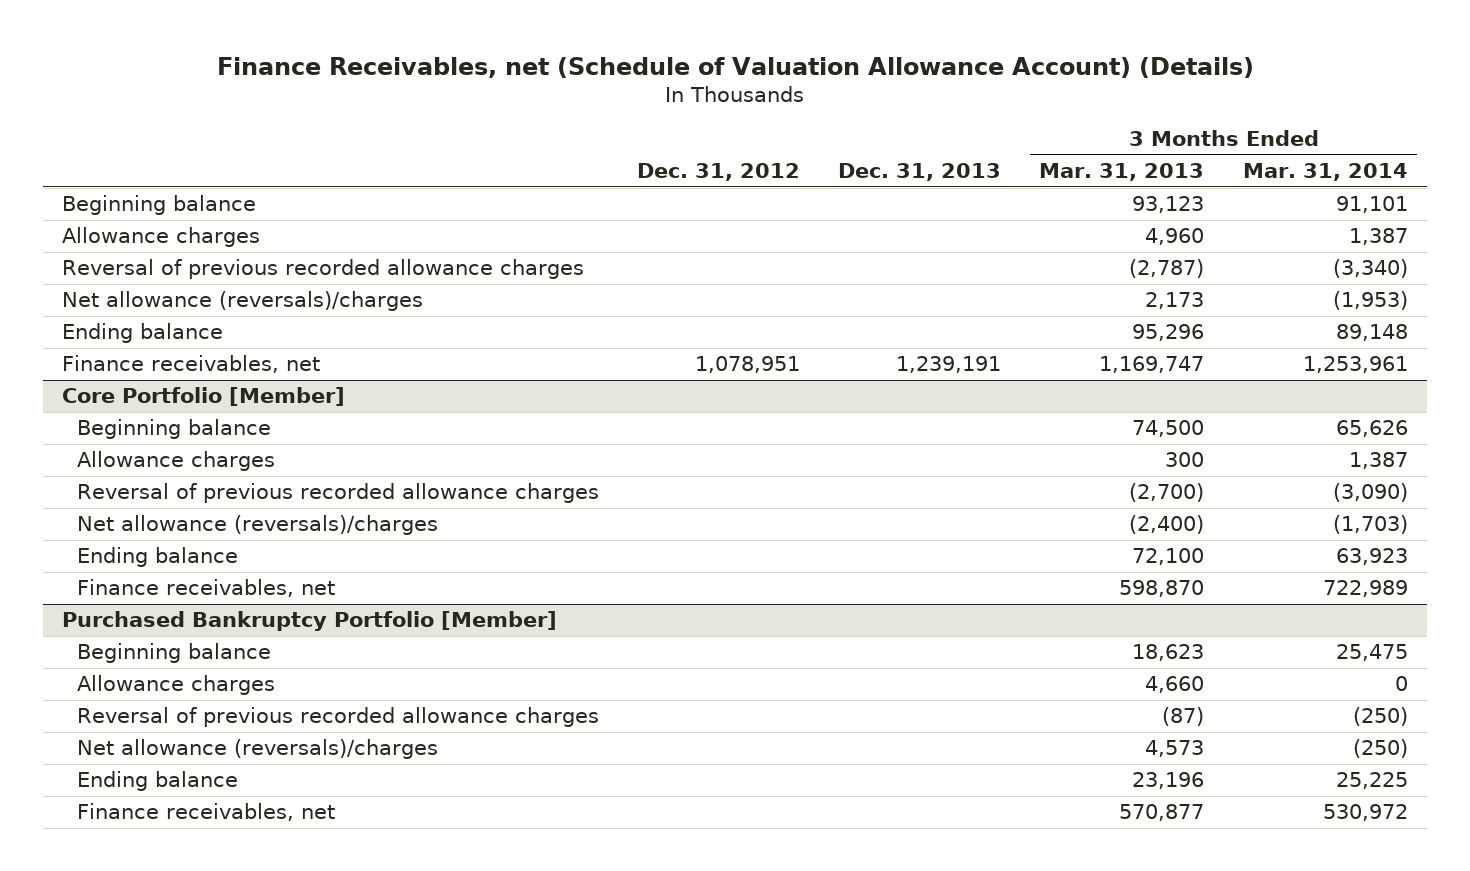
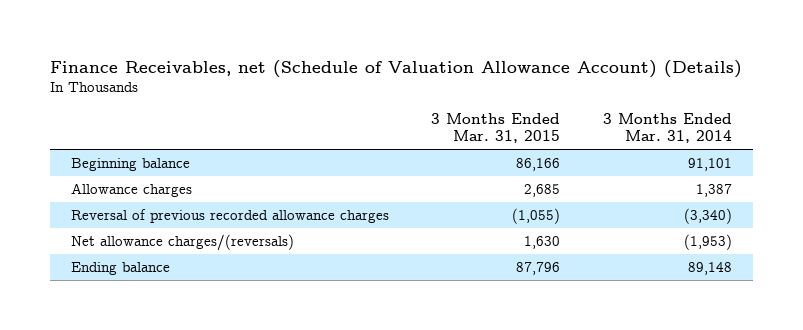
- | Dec. 31, 2012 | Dec. 31, 2013 | 3 Months Ended Mar. 31, 2013 | 3 Months Ended Mar. 31, 2014
+ | 3 Months Ended Mar. 31, 2015 | 3 Months Ended Mar. 31, 2014
- Net allowance (reversals)/charges | | | 2,173 | (1,953)
+ Net allowance charges/(reversals) | 1,630 | (1,953)
- Finance receivables, net | 1,078,951 | 1,239,191 | 1,169,747 | 1,253,961
- Core Portfolio [Member]
- Beginning balance | | | 74,500 | 65,626
- Allowance charges | | | 300 | 1,387
- Reversal of previous recorded allowance charges | | | (2,700) | (3,090)
- Net allowance (reversals)/charges | | | (2,400) | (1,703)
- Ending balance | | | 72,100 | 63,923
- Finance receivables, net | | | 598,870 | 722,989
- Purchased Bankruptcy Portfolio [Member]
- Beginning balance | | | 18,623 | 25,475
- Allowance charges | | | 4,660 | 0
- Reversal of previous recorded allowance charges | | | (87) | (250)
- Net allowance (reversals)/charges | | | 4,573 | (250)
- Ending balance | | | 23,196 | 25,225
- Finance receivables, net | | | 570,877 | 530,972

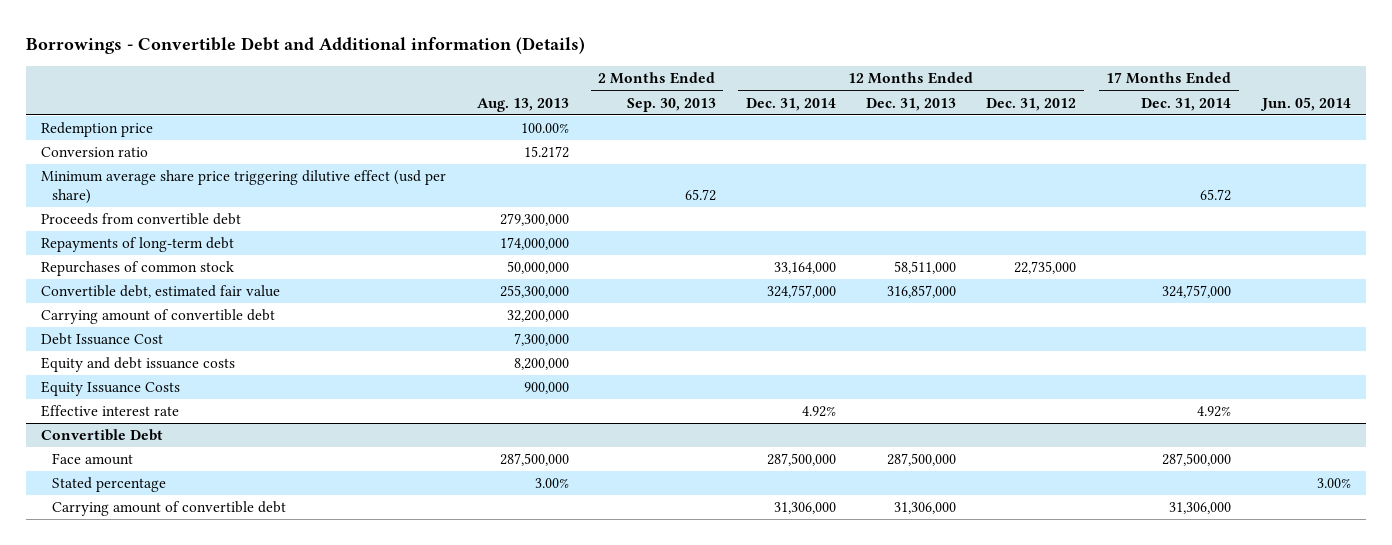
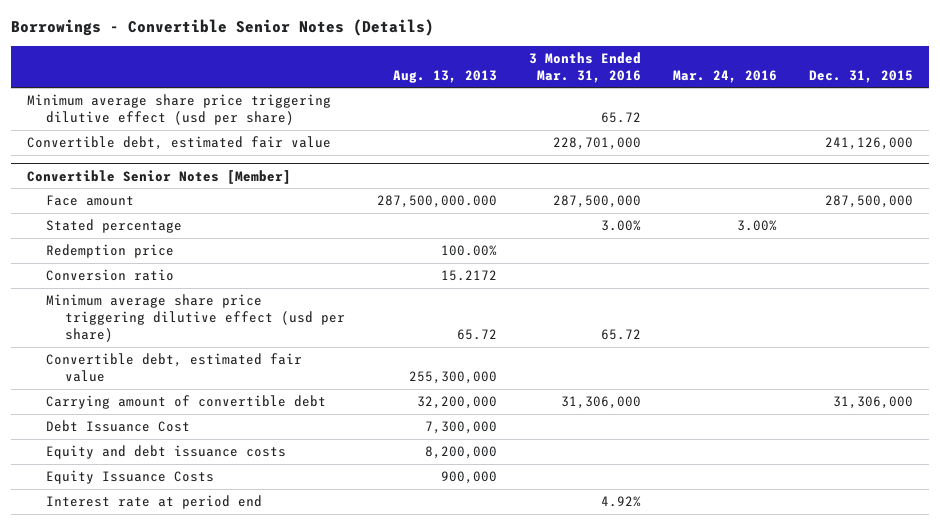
- Borrowings - Convertible Debt and Additional information (Details)
+ Borrowings - Convertible Senior Notes (Details)
- | Aug. 13, 2013 | 2 Months Ended Sep. 30, 2013 | 12 Months Ended Dec. 31, 2014 | 12 Months Ended Dec. 31, 2013 | 12 Months Ended Dec. 31, 2012 | 17 Months Ended Dec. 31, 2014 | Jun. 05, 2014
+ | Aug. 13, 2013 | 3 Months Ended Mar. 31, 2016 | Mar. 24, 2016 | Dec. 31, 2015
moved up: Minimum average share price triggering dilutive effect (usd per share) | | 65.72 | |
+ Convertible debt, estimated fair value | | 228,701,000 | | 241,126,000
+ Convertible Senior Notes [Member]
+ Face amount | 287,500,000.000 | 287,500,000 | | 287,500,000
+ Stated percentage | | 3.00% | 3.00% |
- Proceeds from convertible debt | 279,300,000 | | | | | |
- Repayments of long-term debt | 174,000,000 | | | | | |
- Repurchases of common stock | 50,000,000 | | 33,164,000 | 58,511,000 | 22,735,000 | |
+ Minimum average share price triggering dilutive effect (usd per share) | 65.72 | 65.72 | |
- Effective interest rate | | | 4.92% | | | 4.92% |
- Convertible Debt
- Face amount | 287,500,000 | | 287,500,000 | 287,500,000 | | 287,500,000 |
- Stated percentage | 3.00% | | | | | | 3.00%
- Carrying amount of convertible debt | | | 31,306,000 | 31,306,000 | | 31,306,000 |
+ Interest rate at period end | | 4.92% | |

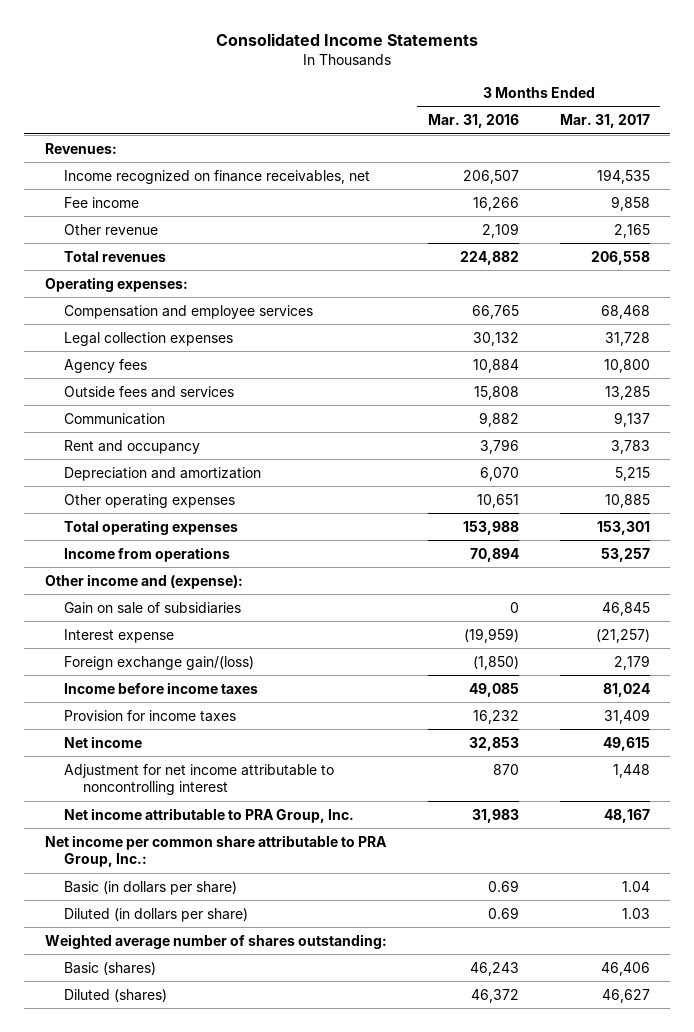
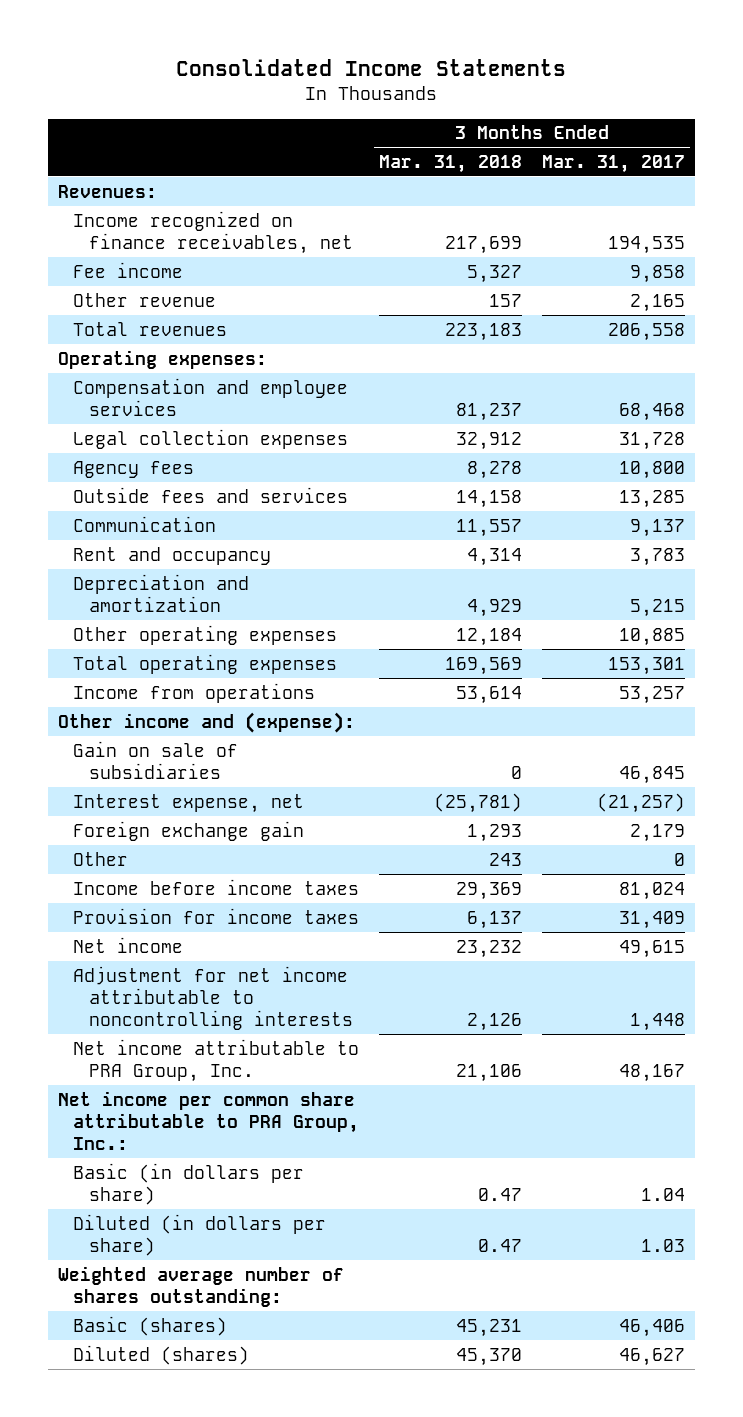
- | 3 Months Ended Mar. 31, 2016 | 3 Months Ended Mar. 31, 2017
+ | 3 Months Ended Mar. 31, 2018 | 3 Months Ended Mar. 31, 2017
- Interest expense | (19,959) | (21,257)
- Foreign exchange gain/(loss) | (1,850) | 2,179
+ Interest expense, net | (25,781) | (21,257)
+ Foreign exchange gain | 1,293 | 2,179
+ Other | 243 | 0
- Adjustment for net income attributable to noncontrolling interest | 870 | 1,448
+ Adjustment for net income attributable to noncontrolling interests | 2,126 | 1,448

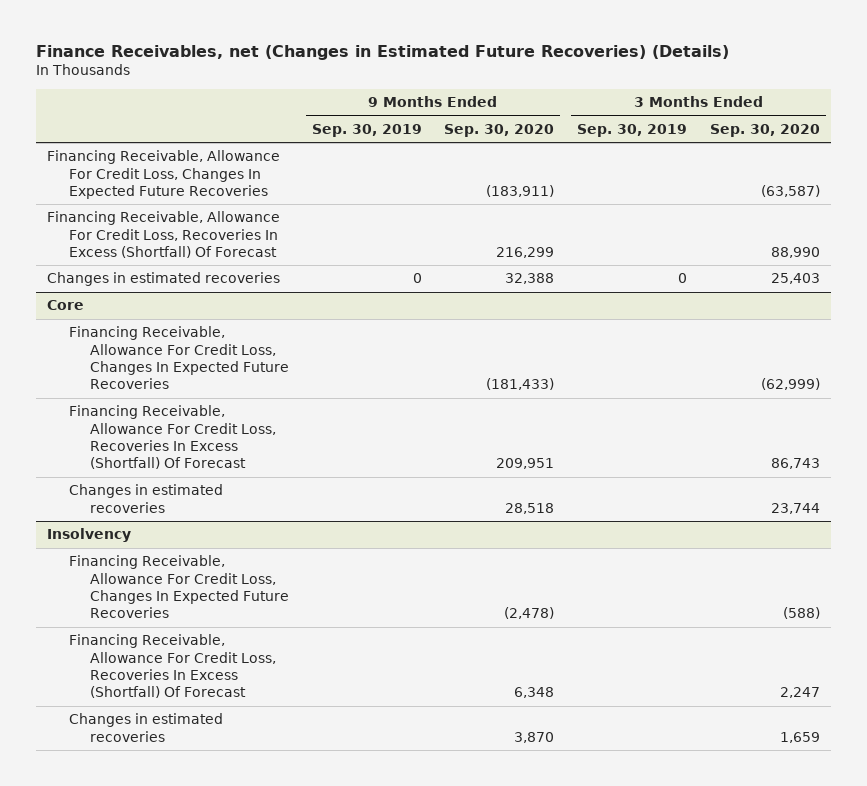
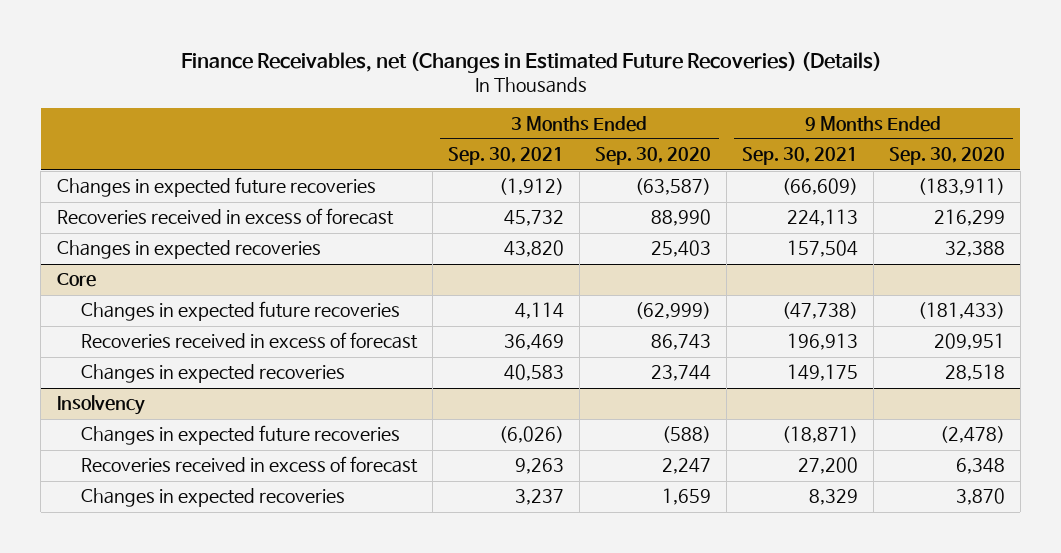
- | 9 Months Ended Sep. 30, 2019 | 9 Months Ended Sep. 30, 2020 | 3 Months Ended Sep. 30, 2019 | 3 Months Ended Sep. 30, 2020
+ | 3 Months Ended Sep. 30, 2021 | 3 Months Ended Sep. 30, 2020 | 9 Months Ended Sep. 30, 2021 | 9 Months Ended Sep. 30, 2020
- Financing Receivable, Allowance For Credit Loss, Changes In Expected Future Recoveries | | (183,911) | | (63,587)
- Financing Receivable, Allowance For Credit Loss, Recoveries In Excess (Shortfall) Of Forecast | | 216,299 | | 88,990
- Changes in estimated recoveries | 0 | 32,388 | 0 | 25,403
+ Changes in expected future recoveries | (1,912) | (63,587) | (66,609) | (183,911)
+ Recoveries received in excess of forecast | 45,732 | 88,990 | 224,113 | 216,299
+ Changes in expected recoveries | 43,820 | 25,403 | 157,504 | 32,388
@ Core
- Financing Receivable, Allowance For Credit Loss, Changes In Expected Future Recoveries | | (181,433) | | (62,999)
- Financing Receivable, Allowance For Credit Loss, Recoveries In Excess (Shortfall) Of Forecast | | 209,951 | | 86,743
- Changes in estimated recoveries | | 28,518 | | 23,744
+ Changes in expected future recoveries | 4,114 | (62,999) | (47,738) | (181,433)
+ Recoveries received in excess of forecast | 36,469 | 86,743 | 196,913 | 209,951
+ Changes in expected recoveries | 40,583 | 23,744 | 149,175 | 28,518
@ Insolvency
- Financing Receivable, Allowance For Credit Loss, Changes In Expected Future Recoveries | | (2,478) | | (588)
- Financing Receivable, Allowance For Credit Loss, Recoveries In Excess (Shortfall) Of Forecast | | 6,348 | | 2,247
- Changes in estimated recoveries | | 3,870 | | 1,659
+ Changes in expected future recoveries | (6,026) | (588) | (18,871) | (2,478)
+ Recoveries received in excess of forecast | 9,263 | 2,247 | 27,200 | 6,348
+ Changes in expected recoveries | 3,237 | 1,659 | 8,329 | 3,870

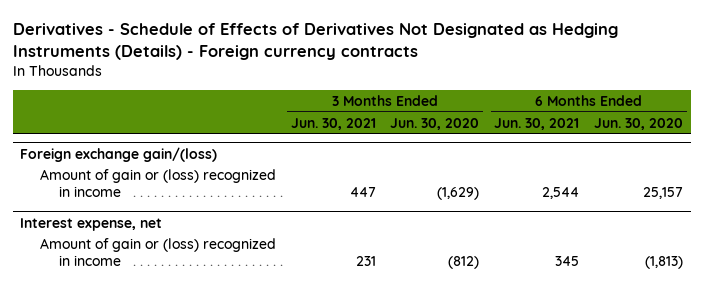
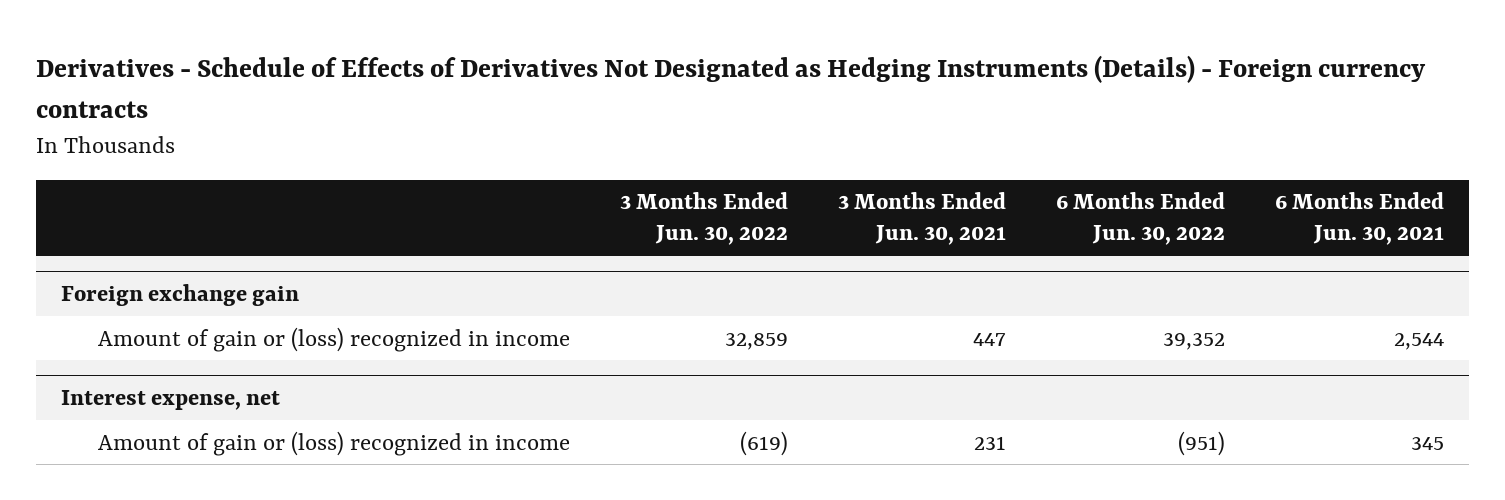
- | 3 Months Ended Jun. 30, 2021 | 3 Months Ended Jun. 30, 2020 | 6 Months Ended Jun. 30, 2021 | 6 Months Ended Jun. 30, 2020
+ | 3 Months Ended Jun. 30, 2022 | 3 Months Ended Jun. 30, 2021 | 6 Months Ended Jun. 30, 2022 | 6 Months Ended Jun. 30, 2021
- Foreign exchange gain/(loss)
+ Foreign exchange gain

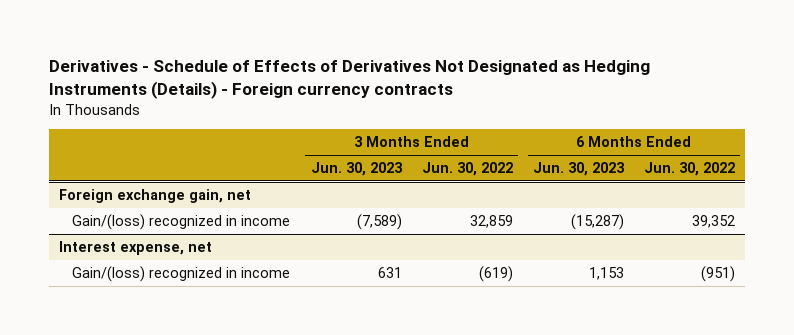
- | 3 Months Ended Jun. 30, 2022 | 3 Months Ended Jun. 30, 2021 | 6 Months Ended Jun. 30, 2022 | 6 Months Ended Jun. 30, 2021
+ | 3 Months Ended Jun. 30, 2023 | 3 Months Ended Jun. 30, 2022 | 6 Months Ended Jun. 30, 2023 | 6 Months Ended Jun. 30, 2022
- Foreign exchange gain
- Amount of gain or (loss) recognized in income | 32,859 | 447 | 39,352 | 2,544
+ Foreign exchange gain, net
+ Gain/(loss) recognized in income | (7,589) | 32,859 | (15,287) | 39,352
@ Interest expense, net
- Amount of gain or (loss) recognized in income | (619) | 231 | (951) | 345
+ Gain/(loss) recognized in income | 631 | (619) | 1,153 | (951)

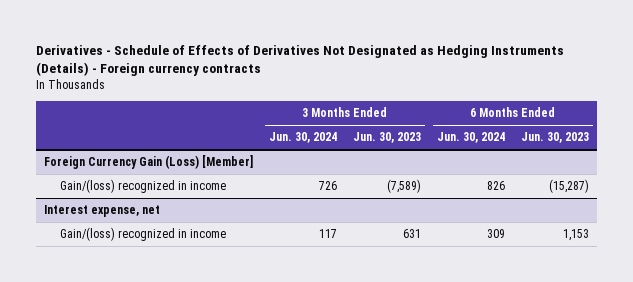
- | 3 Months Ended Jun. 30, 2023 | 3 Months Ended Jun. 30, 2022 | 6 Months Ended Jun. 30, 2023 | 6 Months Ended Jun. 30, 2022
+ | 3 Months Ended Jun. 30, 2024 | 3 Months Ended Jun. 30, 2023 | 6 Months Ended Jun. 30, 2024 | 6 Months Ended Jun. 30, 2023
- Foreign exchange gain, net
+ Foreign Currency Gain (Loss) [Member]

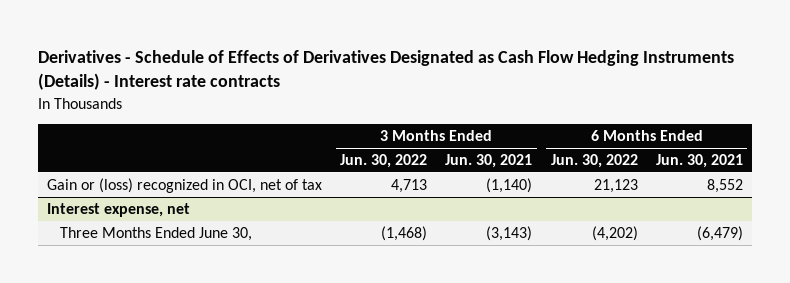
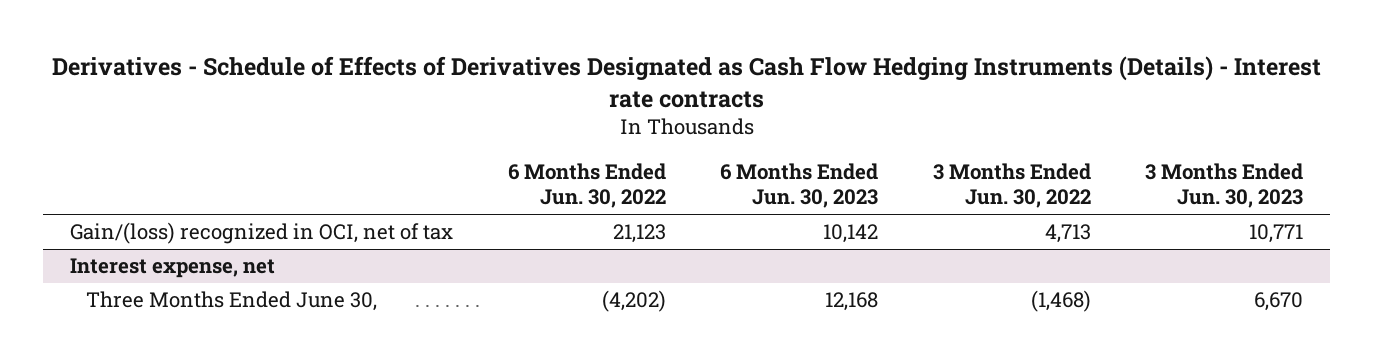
- | 3 Months Ended Jun. 30, 2022 | 3 Months Ended Jun. 30, 2021 | 6 Months Ended Jun. 30, 2022 | 6 Months Ended Jun. 30, 2021
+ | 6 Months Ended Jun. 30, 2022 | 6 Months Ended Jun. 30, 2023 | 3 Months Ended Jun. 30, 2022 | 3 Months Ended Jun. 30, 2023
- Gain or (loss) recognized in OCI, net of tax | 4,713 | (1,140) | 21,123 | 8,552
+ Gain/(loss) recognized in OCI, net of tax | 21,123 | 10,142 | 4,713 | 10,771

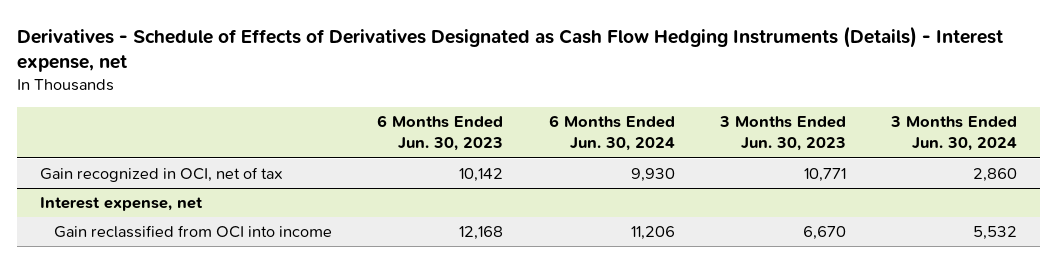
- Derivatives - Schedule of Effects of Derivatives Designated as Cash Flow Hedging Instruments (Details) - Interest rate contracts
+ Derivatives - Schedule of Effects of Derivatives Designated as Cash Flow Hedging Instruments (Details) - Interest expense, net
- | 6 Months Ended Jun. 30, 2022 | 6 Months Ended Jun. 30, 2023 | 3 Months Ended Jun. 30, 2022 | 3 Months Ended Jun. 30, 2023
+ | 6 Months Ended Jun. 30, 2023 | 6 Months Ended Jun. 30, 2024 | 3 Months Ended Jun. 30, 2023 | 3 Months Ended Jun. 30, 2024
- Gain/(loss) recognized in OCI, net of tax | 21,123 | 10,142 | 4,713 | 10,771
+ Gain recognized in OCI, net of tax | 10,142 | 9,930 | 10,771 | 2,860
@ Interest expense, net
- Three Months Ended June 30, | (4,202) | 12,168 | (1,468) | 6,670
+ Gain reclassified from OCI into income | 12,168 | 11,206 | 6,670 | 5,532

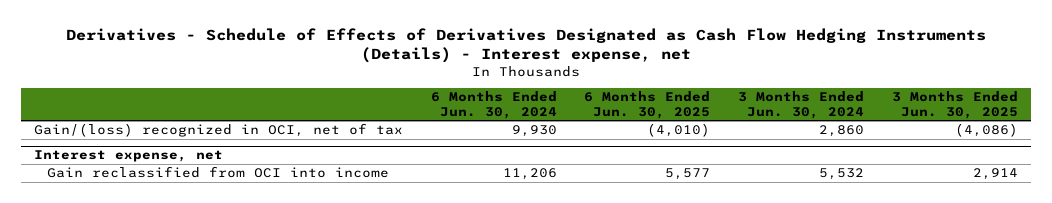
- | 6 Months Ended Jun. 30, 2023 | 6 Months Ended Jun. 30, 2024 | 3 Months Ended Jun. 30, 2023 | 3 Months Ended Jun. 30, 2024
+ | 6 Months Ended Jun. 30, 2024 | 6 Months Ended Jun. 30, 2025 | 3 Months Ended Jun. 30, 2024 | 3 Months Ended Jun. 30, 2025
- Gain recognized in OCI, net of tax | 10,142 | 9,930 | 10,771 | 2,860
+ Gain/(loss) recognized in OCI, net of tax | 9,930 | (4,010) | 2,860 | (4,086)

